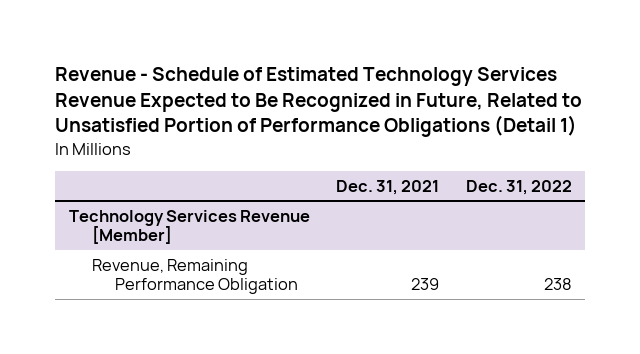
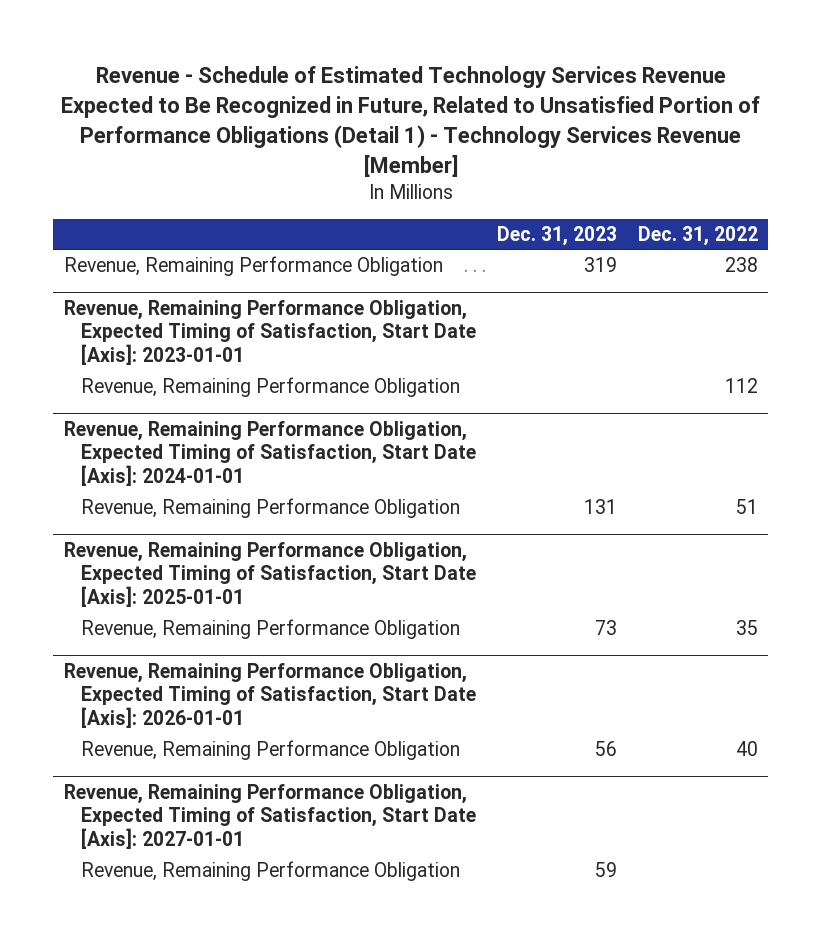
- Revenue - Schedule of Estimated Technology Services Revenue Expected to Be Recognized in Future, Related to Unsatisfied Portion of Performance Obligations (Detail 1)
+ Revenue - Schedule of Estimated Technology Services Revenue Expected to Be Recognized in Future, Related to Unsatisfied Portion of Performance Obligations (Detail 1) - Technology Services Revenue [Member]
- | Dec. 31, 2021 | Dec. 31, 2022
+ | Dec. 31, 2023 | Dec. 31, 2022
- Technology Services Revenue [Member]
+ Revenue, Remaining Performance Obligation, Expected Timing of Satisfaction, Start Date [Axis]: 2023-01-01
+ Revenue, Remaining Performance Obligation | | 112
+ Revenue, Remaining Performance Obligation, Expected Timing of Satisfaction, Start Date [Axis]: 2024-01-01
+ Revenue, Remaining Performance Obligation | 131 | 51
+ Revenue, Remaining Performance Obligation, Expected Timing of Satisfaction, Start Date [Axis]: 2025-01-01
+ Revenue, Remaining Performance Obligation | 73 | 35
+ Revenue, Remaining Performance Obligation, Expected Timing of Satisfaction, Start Date [Axis]: 2026-01-01
+ Revenue, Remaining Performance Obligation | 56 | 40
+ Revenue, Remaining Performance Obligation, Expected Timing of Satisfaction, Start Date [Axis]: 2027-01-01
+ Revenue, Remaining Performance Obligation | 59 |

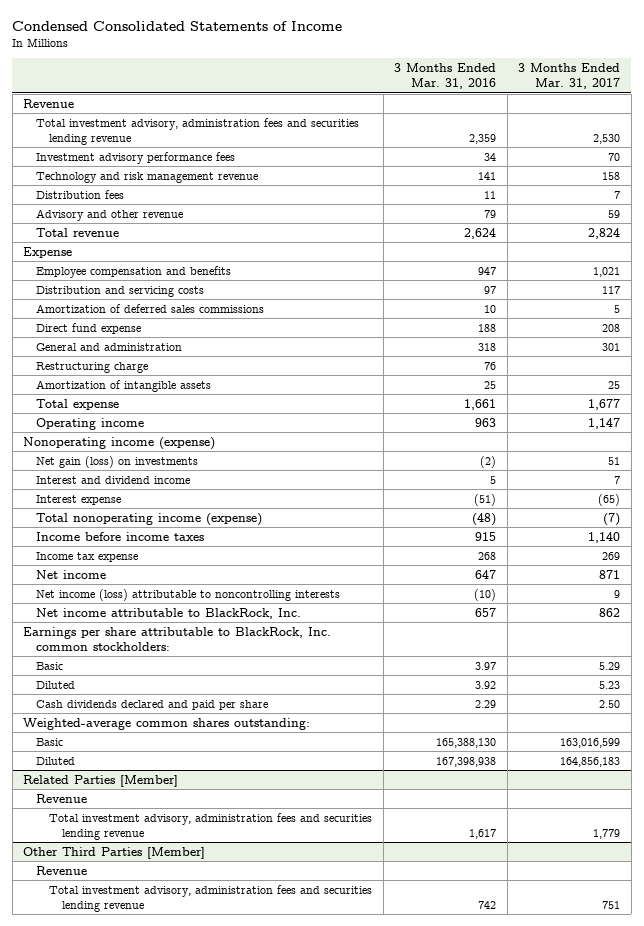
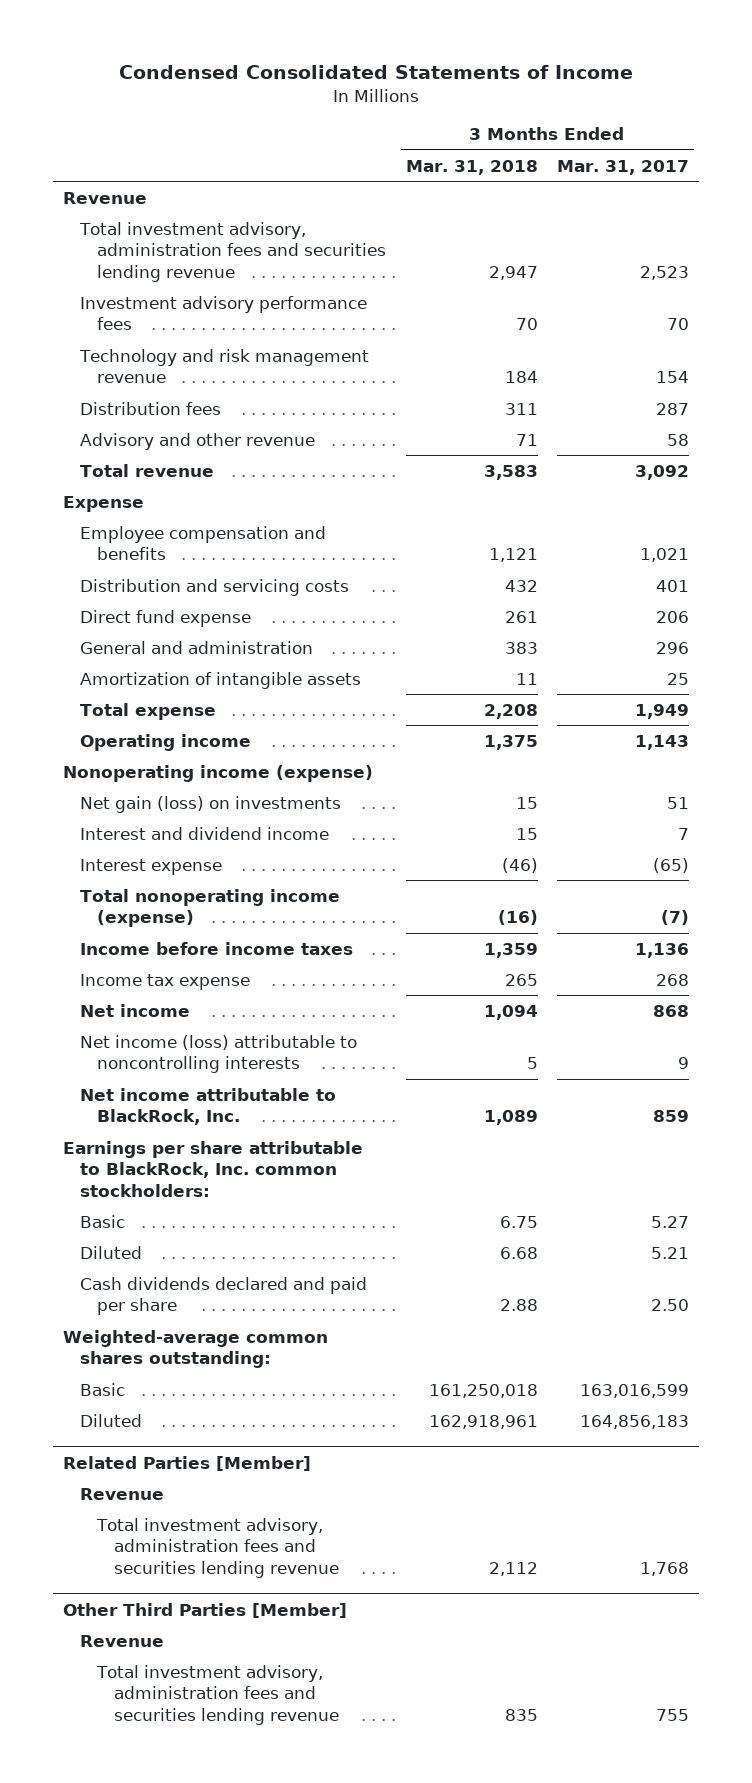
- | 3 Months Ended Mar. 31, 2016 | 3 Months Ended Mar. 31, 2017
+ | 3 Months Ended Mar. 31, 2018 | 3 Months Ended Mar. 31, 2017
- Total investment advisory, administration fees and securities lending revenue | 2,359 | 2,530
+ Total investment advisory, administration fees and securities lending revenue | 2,947 | 2,523
- Technology and risk management revenue | 141 | 158
- Distribution fees | 11 | 7
- Advisory and other revenue | 79 | 59
- Total revenue | 2,624 | 2,824
+ Technology and risk management revenue | 184 | 154
+ Distribution fees | 311 | 287
+ Advisory and other revenue | 71 | 58
+ Total revenue | 3,583 | 3,092
- Distribution and servicing costs | 97 | 117
- Amortization of deferred sales commissions | 10 | 5
- Direct fund expense | 188 | 208
- General and administration | 318 | 301
- Restructuring charge | 76 |
+ Distribution and servicing costs | 432 | 401
+ Direct fund expense | 261 | 206
+ General and administration | 383 | 296
- Total expense | 1,661 | 1,677
- Operating income | 963 | 1,147
+ Total expense | 2,208 | 1,949
+ Operating income | 1,375 | 1,143
- Income before income taxes | 915 | 1,140
- Income tax expense | 268 | 269
- Net income | 647 | 871
+ Income before income taxes | 1,359 | 1,136
+ Income tax expense | 265 | 268
+ Net income | 1,094 | 868
- Net income attributable to BlackRock, Inc. | 657 | 862
+ Net income attributable to BlackRock, Inc. | 1,089 | 859
- Basic | 3.97 | 5.29
- Diluted | 3.92 | 5.23
+ Basic | 6.75 | 5.27
+ Diluted | 6.68 | 5.21
@ Related Parties [Member]
- Total investment advisory, administration fees and securities lending revenue | 1,617 | 1,779
+ Total investment advisory, administration fees and securities lending revenue | 2,112 | 1,768
@ Other Third Parties [Member]
- Total investment advisory, administration fees and securities lending revenue | 742 | 751
+ Total investment advisory, administration fees and securities lending revenue | 835 | 755

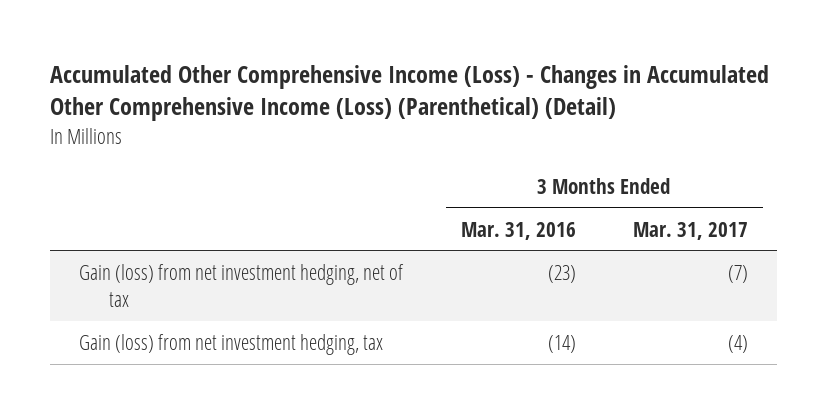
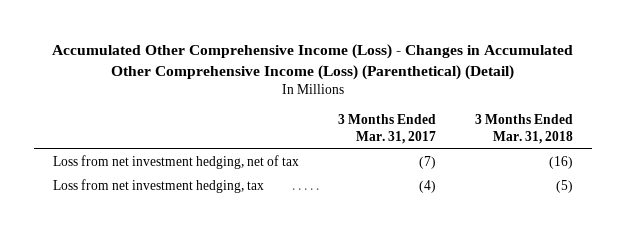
- | 3 Months Ended Mar. 31, 2016 | 3 Months Ended Mar. 31, 2017
+ | 3 Months Ended Mar. 31, 2017 | 3 Months Ended Mar. 31, 2018
- Gain (loss) from net investment hedging, net of tax | (23) | (7)
- Gain (loss) from net investment hedging, tax | (14) | (4)
+ Loss from net investment hedging, net of tax | (7) | (16)
+ Loss from net investment hedging, tax | (4) | (5)

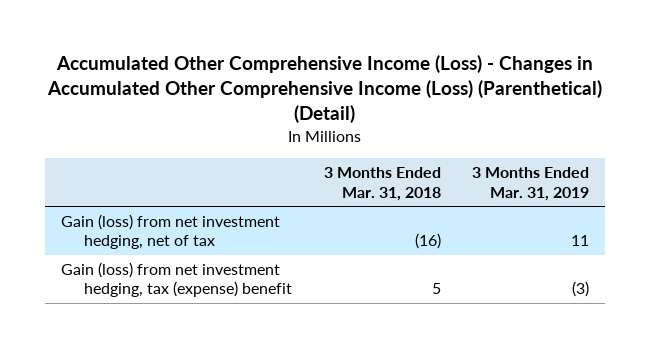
- | 3 Months Ended Mar. 31, 2017 | 3 Months Ended Mar. 31, 2018
+ | 3 Months Ended Mar. 31, 2018 | 3 Months Ended Mar. 31, 2019
- Loss from net investment hedging, net of tax | (7) | (16)
- Loss from net investment hedging, tax | (4) | (5)
+ Gain (loss) from net investment hedging, net of tax | (16) | 11
+ Gain (loss) from net investment hedging, tax (expense) benefit | 5 | (3)

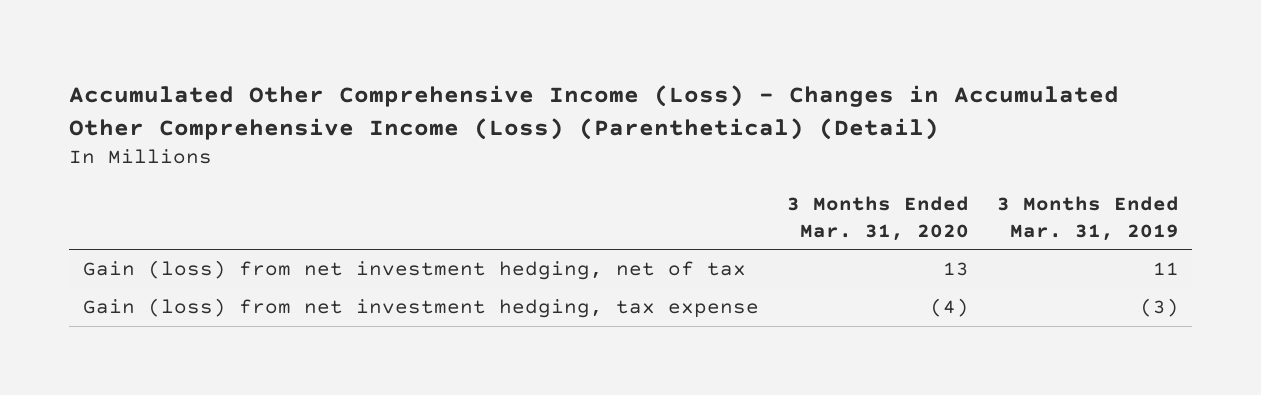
- | 3 Months Ended Mar. 31, 2018 | 3 Months Ended Mar. 31, 2019
+ | 3 Months Ended Mar. 31, 2020 | 3 Months Ended Mar. 31, 2019
- Gain (loss) from net investment hedging, tax (expense) benefit | 5 | (3)
+ Gain (loss) from net investment hedging, tax expense | (4) | (3)

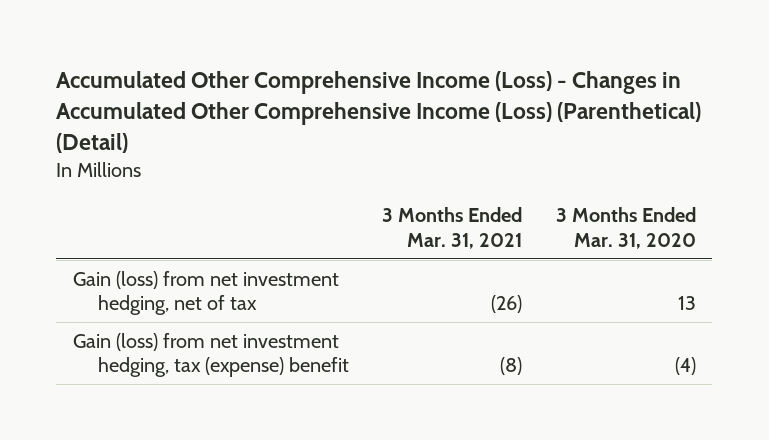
- | 3 Months Ended Mar. 31, 2020 | 3 Months Ended Mar. 31, 2019
+ | 3 Months Ended Mar. 31, 2021 | 3 Months Ended Mar. 31, 2020
- Gain (loss) from net investment hedging, tax expense | (4) | (3)
+ Gain (loss) from net investment hedging, tax (expense) benefit | (8) | (4)

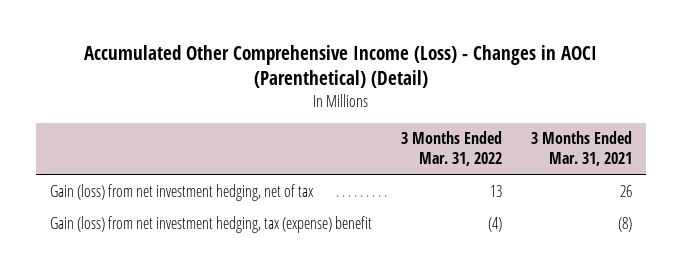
- Accumulated Other Comprehensive Income (Loss) - Changes in Accumulated Other Comprehensive Income (Loss) (Parenthetical) (Detail)
+ Accumulated Other Comprehensive Income (Loss) - Changes in AOCI (Parenthetical) (Detail)
- | 3 Months Ended Mar. 31, 2021 | 3 Months Ended Mar. 31, 2020
+ | 3 Months Ended Mar. 31, 2022 | 3 Months Ended Mar. 31, 2021
- Gain (loss) from net investment hedging, net of tax | (26) | 13
+ Gain (loss) from net investment hedging, net of tax | 13 | 26

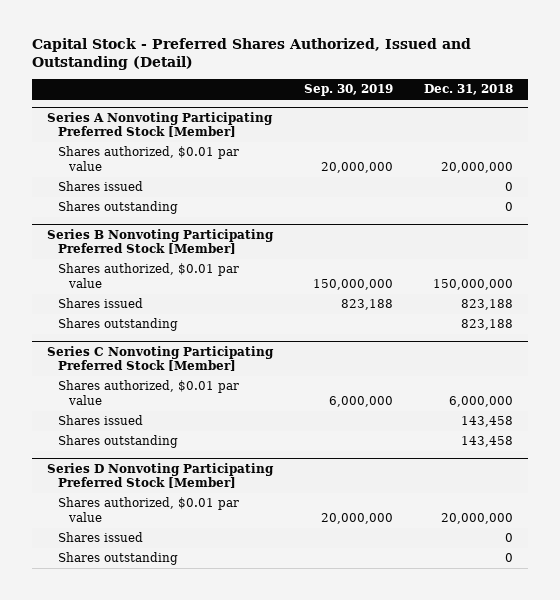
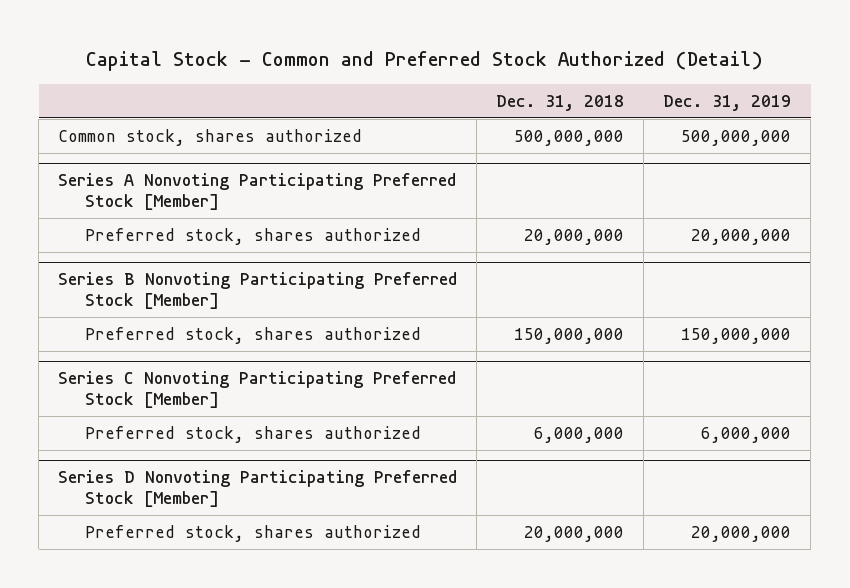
- Capital Stock - Preferred Shares Authorized, Issued and Outstanding (Detail)
+ Capital Stock - Common and Preferred Stock Authorized (Detail)
- | Sep. 30, 2019 | Dec. 31, 2018
+ | Dec. 31, 2018 | Dec. 31, 2019
+ Common stock, shares authorized | 500,000,000 | 500,000,000
@ Series A Nonvoting Participating Preferred Stock [Member]
- Shares authorized, $0.01 par value | 20,000,000 | 20,000,000
- Shares issued | | 0
- Shares outstanding | | 0
+ Preferred stock, shares authorized | 20,000,000 | 20,000,000
@ Series B Nonvoting Participating Preferred Stock [Member]
- Shares authorized, $0.01 par value | 150,000,000 | 150,000,000
- Shares issued | 823,188 | 823,188
- Shares outstanding | | 823,188
+ Preferred stock, shares authorized | 150,000,000 | 150,000,000
@ Series C Nonvoting Participating Preferred Stock [Member]
- Shares authorized, $0.01 par value | 6,000,000 | 6,000,000
- Shares issued | | 143,458
- Shares outstanding | | 143,458
+ Preferred stock, shares authorized | 6,000,000 | 6,000,000
@ Series D Nonvoting Participating Preferred Stock [Member]
- Shares authorized, $0.01 par value | 20,000,000 | 20,000,000
- Shares issued | | 0
- Shares outstanding | | 0
+ Preferred stock, shares authorized | 20,000,000 | 20,000,000

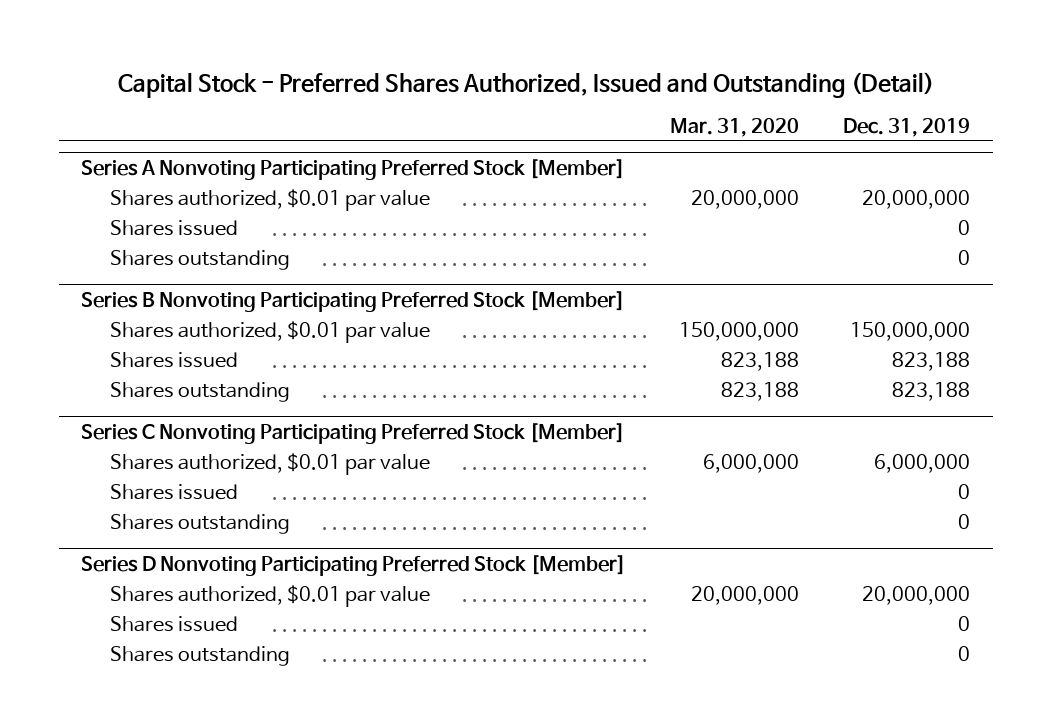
- Capital Stock - Common and Preferred Stock Authorized (Detail)
+ Capital Stock - Preferred Shares Authorized, Issued and Outstanding (Detail)
- | Dec. 31, 2018 | Dec. 31, 2019
+ | Mar. 31, 2020 | Dec. 31, 2019
- Common stock, shares authorized | 500,000,000 | 500,000,000
@ Series A Nonvoting Participating Preferred Stock [Member]
- Preferred stock, shares authorized | 20,000,000 | 20,000,000
+ Shares authorized, $0.01 par value | 20,000,000 | 20,000,000
+ Shares issued | | 0
+ Shares outstanding | | 0
@ Series B Nonvoting Participating Preferred Stock [Member]
- Preferred stock, shares authorized | 150,000,000 | 150,000,000
+ Shares authorized, $0.01 par value | 150,000,000 | 150,000,000
+ Shares issued | 823,188 | 823,188
+ Shares outstanding | 823,188 | 823,188
@ Series C Nonvoting Participating Preferred Stock [Member]
- Preferred stock, shares authorized | 6,000,000 | 6,000,000
+ Shares authorized, $0.01 par value | 6,000,000 | 6,000,000
+ Shares issued | | 0
+ Shares outstanding | | 0
@ Series D Nonvoting Participating Preferred Stock [Member]
- Preferred stock, shares authorized | 20,000,000 | 20,000,000
+ Shares authorized, $0.01 par value | 20,000,000 | 20,000,000
+ Shares issued | | 0
+ Shares outstanding | | 0

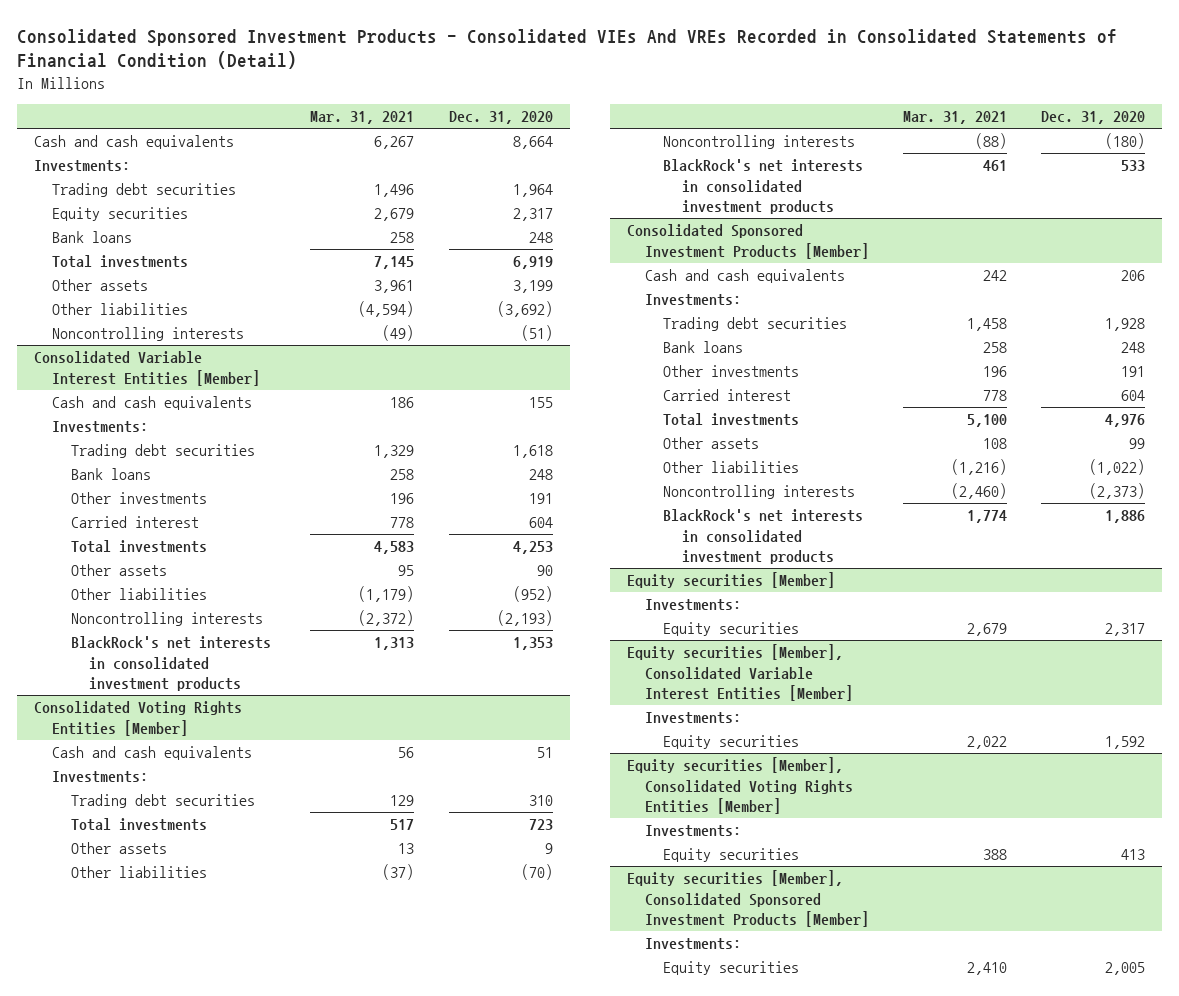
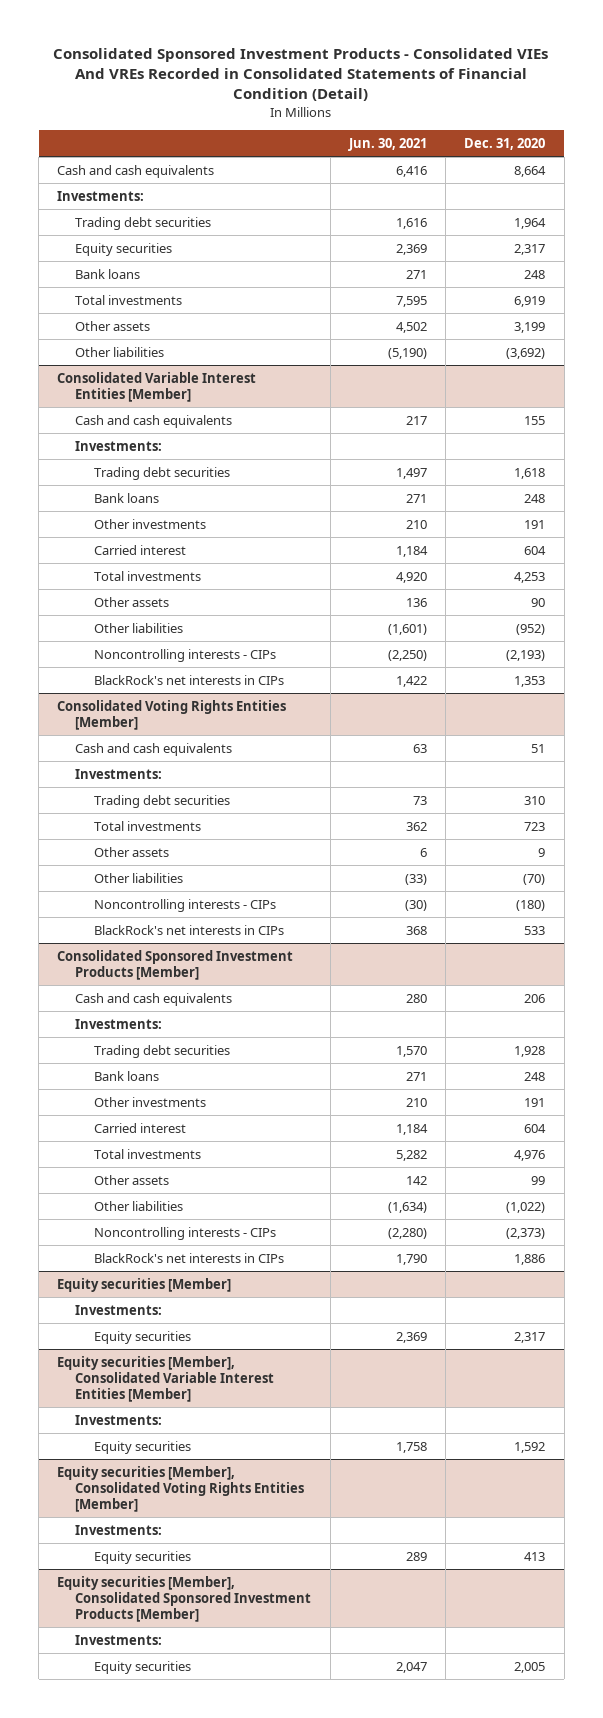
- | Mar. 31, 2021 | Dec. 31, 2020
+ | Jun. 30, 2021 | Dec. 31, 2020
- Noncontrolling interests | (49) | (51)
@ Consolidated Variable Interest Entities [Member]
- Noncontrolling interests | (2,372) | (2,193)
- BlackRock's net interests in consolidated investment products | 1,313 | 1,353
+ Noncontrolling interests - CIPs | (2,250) | (2,193)
+ BlackRock's net interests in CIPs | 1,422 | 1,353
@ Consolidated Voting Rights Entities [Member]
- Noncontrolling interests | (88) | (180)
- BlackRock's net interests in consolidated investment products | 461 | 533
+ Noncontrolling interests - CIPs | (30) | (180)
+ BlackRock's net interests in CIPs | 368 | 533
@ Consolidated Sponsored Investment Products [Member]
- Noncontrolling interests | (2,460) | (2,373)
- BlackRock's net interests in consolidated investment products | 1,774 | 1,886
+ Noncontrolling interests - CIPs | (2,280) | (2,373)
+ BlackRock's net interests in CIPs | 1,790 | 1,886

